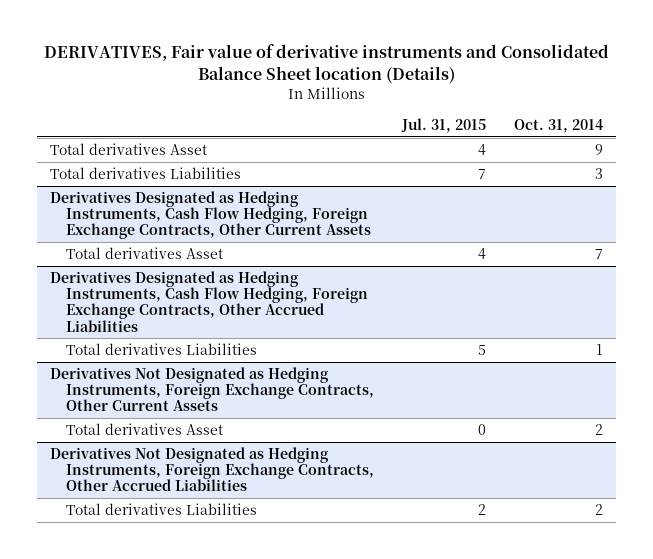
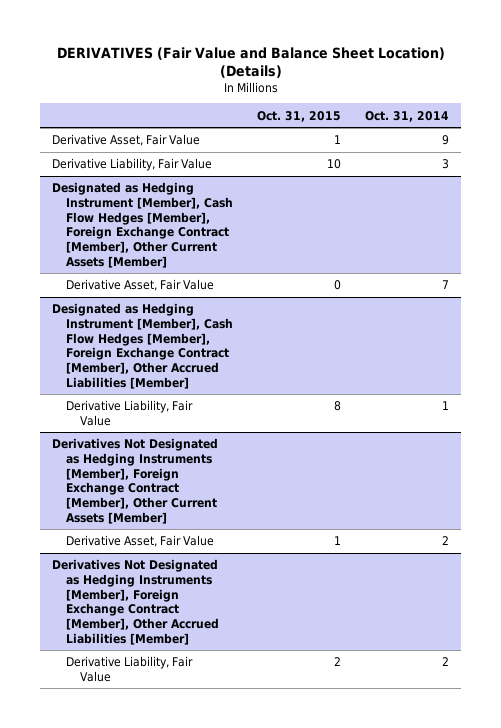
- DERIVATIVES, Fair value of derivative instruments and Consolidated Balance Sheet location (Details)
+ DERIVATIVES (Fair Value and Balance Sheet Location) (Details)
- | Jul. 31, 2015 | Oct. 31, 2014
+ | Oct. 31, 2015 | Oct. 31, 2014
- Total derivatives Asset | 4 | 9
- Total derivatives Liabilities | 7 | 3
- Derivatives Designated as Hedging Instruments, Cash Flow Hedging, Foreign Exchange Contracts, Other Current Assets
- Total derivatives Asset | 4 | 7
- Derivatives Designated as Hedging Instruments, Cash Flow Hedging, Foreign Exchange Contracts, Other Accrued Liabilities
- Total derivatives Liabilities | 5 | 1
- Derivatives Not Designated as Hedging Instruments, Foreign Exchange Contracts, Other Current Assets
- Total derivatives Asset | 0 | 2
- Derivatives Not Designated as Hedging Instruments, Foreign Exchange Contracts, Other Accrued Liabilities
- Total derivatives Liabilities | 2 | 2
+ Derivative Asset, Fair Value | 1 | 9
+ Derivative Liability, Fair Value | 10 | 3
+ Designated as Hedging Instrument [Member], Cash Flow Hedges [Member], Foreign Exchange Contract [Member], Other Current Assets [Member]
+ Derivative Asset, Fair Value | 0 | 7
+ Designated as Hedging Instrument [Member], Cash Flow Hedges [Member], Foreign Exchange Contract [Member], Other Accrued Liabilities [Member]
+ Derivative Liability, Fair Value | 8 | 1
+ Derivatives Not Designated as Hedging Instruments [Member], Foreign Exchange Contract [Member], Other Current Assets [Member]
+ Derivative Asset, Fair Value | 1 | 2
+ Derivatives Not Designated as Hedging Instruments [Member], Foreign Exchange Contract [Member], Other Accrued Liabilities [Member]
+ Derivative Liability, Fair Value | 2 | 2

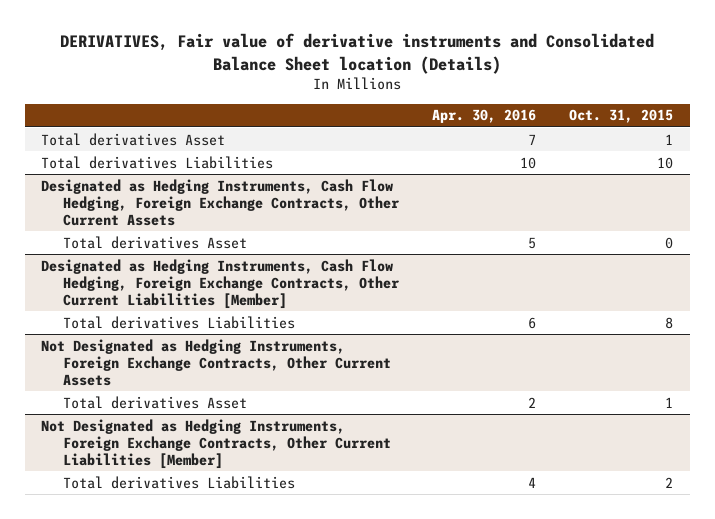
- DERIVATIVES (Fair Value and Balance Sheet Location) (Details)
+ DERIVATIVES, Fair value of derivative instruments and Consolidated Balance Sheet location (Details)
- | Oct. 31, 2015 | Oct. 31, 2014
+ | Apr. 30, 2016 | Oct. 31, 2015
- Derivative Asset, Fair Value | 1 | 9
- Derivative Liability, Fair Value | 10 | 3
- Designated as Hedging Instrument [Member], Cash Flow Hedges [Member], Foreign Exchange Contract [Member], Other Current Assets [Member]
- Derivative Asset, Fair Value | 0 | 7
- Designated as Hedging Instrument [Member], Cash Flow Hedges [Member], Foreign Exchange Contract [Member], Other Accrued Liabilities [Member]
- Derivative Liability, Fair Value | 8 | 1
- Derivatives Not Designated as Hedging Instruments [Member], Foreign Exchange Contract [Member], Other Current Assets [Member]
- Derivative Asset, Fair Value | 1 | 2
- Derivatives Not Designated as Hedging Instruments [Member], Foreign Exchange Contract [Member], Other Accrued Liabilities [Member]
- Derivative Liability, Fair Value | 2 | 2
+ Total derivatives Asset | 7 | 1
+ Total derivatives Liabilities | 10 | 10
+ Designated as Hedging Instruments, Cash Flow Hedging, Foreign Exchange Contracts, Other Current Assets
+ Total derivatives Asset | 5 | 0
+ Designated as Hedging Instruments, Cash Flow Hedging, Foreign Exchange Contracts, Other Current Liabilities [Member]
+ Total derivatives Liabilities | 6 | 8
+ Not Designated as Hedging Instruments, Foreign Exchange Contracts, Other Current Assets
+ Total derivatives Asset | 2 | 1
+ Not Designated as Hedging Instruments, Foreign Exchange Contracts, Other Current Liabilities [Member]
+ Total derivatives Liabilities | 4 | 2

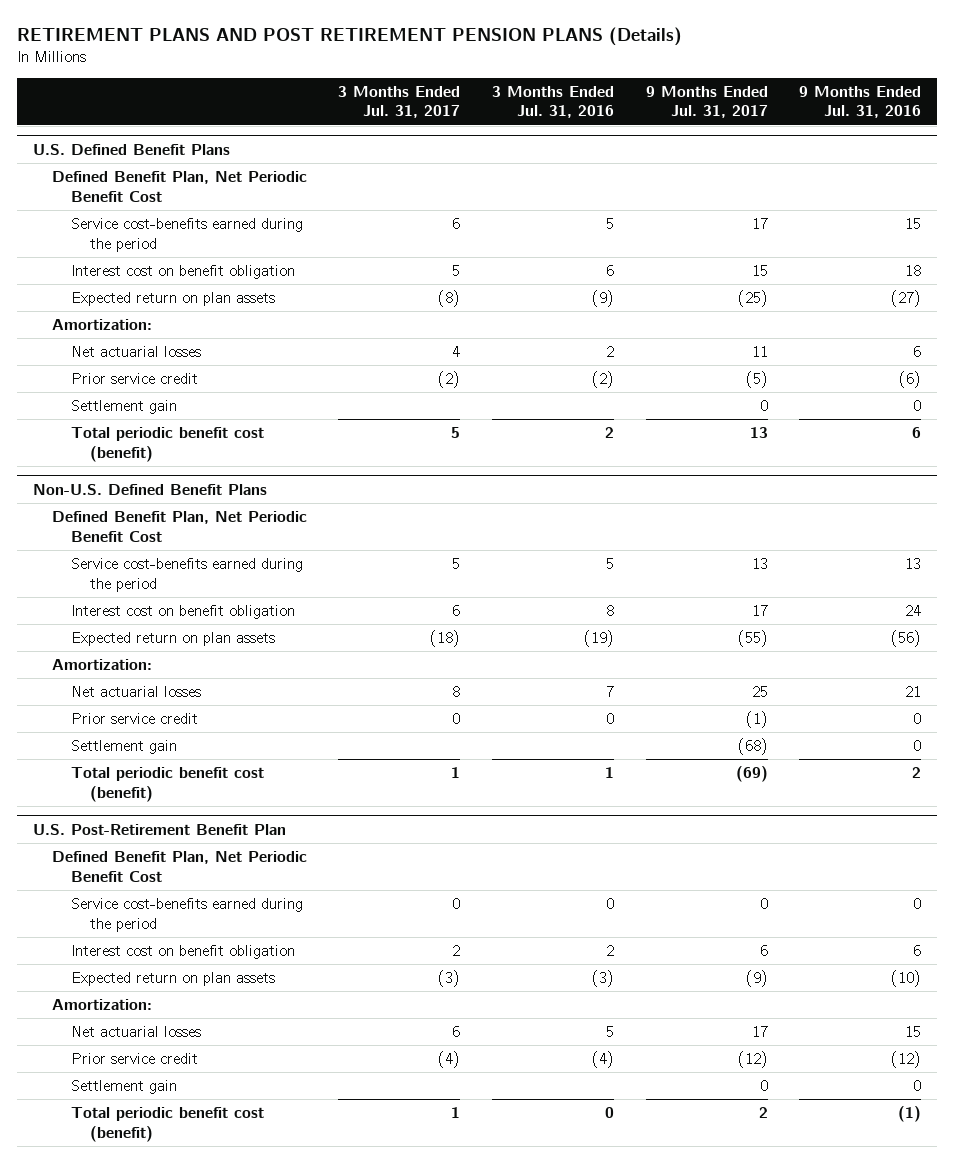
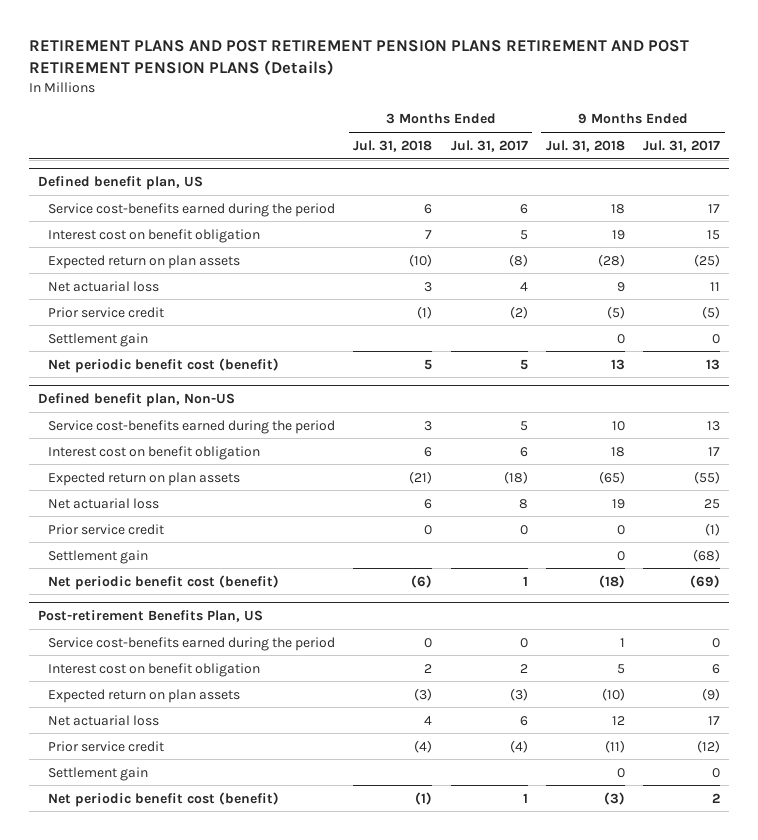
- RETIREMENT PLANS AND POST RETIREMENT PENSION PLANS (Details)
+ RETIREMENT PLANS AND POST RETIREMENT PENSION PLANS RETIREMENT AND POST RETIREMENT PENSION PLANS (Details)
- | 3 Months Ended Jul. 31, 2017 | 3 Months Ended Jul. 31, 2016 | 9 Months Ended Jul. 31, 2017 | 9 Months Ended Jul. 31, 2016
+ | 3 Months Ended Jul. 31, 2018 | 3 Months Ended Jul. 31, 2017 | 9 Months Ended Jul. 31, 2018 | 9 Months Ended Jul. 31, 2017
- U.S. Defined Benefit Plans
- Defined Benefit Plan, Net Periodic Benefit Cost
+ Defined benefit plan, US
- Amortization:
- Net actuarial losses | 4 | 2 | 11 | 6
+ Net actuarial loss | 3 | 4 | 9 | 11
- Total periodic benefit cost (benefit) | 5 | 2 | 13 | 6
- Non-U.S. Defined Benefit Plans
- Defined Benefit Plan, Net Periodic Benefit Cost
+ Net periodic benefit cost (benefit) | 5 | 5 | 13 | 13
+ Defined benefit plan, Non-US
- Amortization:
- Net actuarial losses | 8 | 7 | 25 | 21
+ Net actuarial loss | 6 | 8 | 19 | 25
- Total periodic benefit cost (benefit) | 1 | 1 | (69) | 2
- U.S. Post-Retirement Benefit Plan
- Defined Benefit Plan, Net Periodic Benefit Cost
+ Net periodic benefit cost (benefit) | (6) | 1 | (18) | (69)
+ Post-retirement Benefits Plan, US
- Amortization:
- Net actuarial losses | 6 | 5 | 17 | 15
+ Net actuarial loss | 4 | 6 | 12 | 17
- Total periodic benefit cost (benefit) | 1 | 0 | 2 | (1)
+ Net periodic benefit cost (benefit) | (1) | 1 | (3) | 2

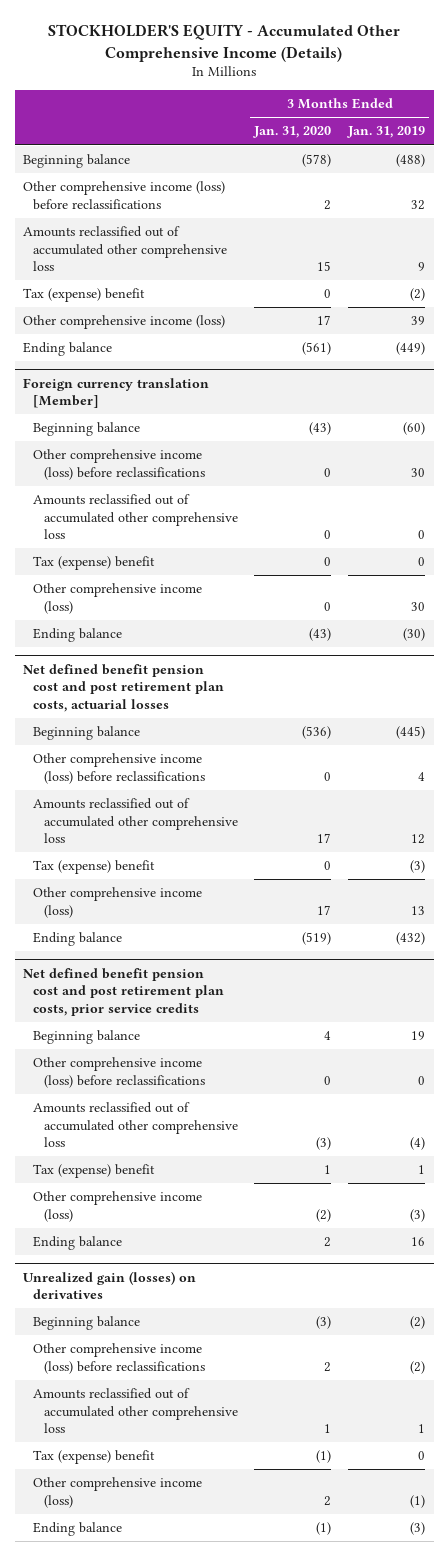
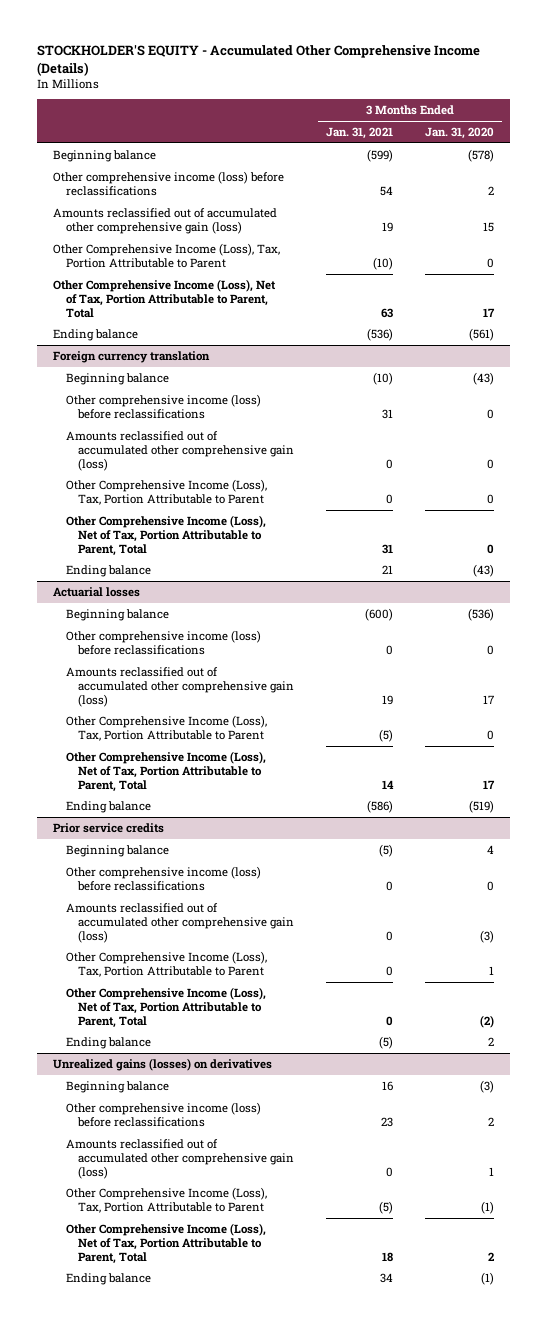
- | 3 Months Ended Jan. 31, 2020 | 3 Months Ended Jan. 31, 2019
+ | 3 Months Ended Jan. 31, 2021 | 3 Months Ended Jan. 31, 2020
- Amounts reclassified out of accumulated other comprehensive loss | 15 | 9
- Tax (expense) benefit | 0 | (2)
- Other comprehensive income (loss) | 17 | 39
+ Amounts reclassified out of accumulated other comprehensive gain (loss) | 19 | 15
+ Other Comprehensive Income (Loss), Tax, Portion Attributable to Parent | (10) | 0
+ Other Comprehensive Income (Loss), Net of Tax, Portion Attributable to Parent, Total | 63 | 17
- Foreign currency translation [Member]
+ Foreign currency translation
- Amounts reclassified out of accumulated other comprehensive loss | 0 | 0
- Tax (expense) benefit | 0 | 0
- Other comprehensive income (loss) | 0 | 30
+ Amounts reclassified out of accumulated other comprehensive gain (loss) | 0 | 0
+ Other Comprehensive Income (Loss), Tax, Portion Attributable to Parent | 0 | 0
+ Other Comprehensive Income (Loss), Net of Tax, Portion Attributable to Parent, Total | 31 | 0
- Net defined benefit pension cost and post retirement plan costs, actuarial losses
+ Actuarial losses
- Amounts reclassified out of accumulated other comprehensive loss | 17 | 12
- Tax (expense) benefit | 0 | (3)
- Other comprehensive income (loss) | 17 | 13
+ Amounts reclassified out of accumulated other comprehensive gain (loss) | 19 | 17
+ Other Comprehensive Income (Loss), Tax, Portion Attributable to Parent | (5) | 0
+ Other Comprehensive Income (Loss), Net of Tax, Portion Attributable to Parent, Total | 14 | 17
- Net defined benefit pension cost and post retirement plan costs, prior service credits
+ Prior service credits
- Amounts reclassified out of accumulated other comprehensive loss | (3) | (4)
- Tax (expense) benefit | 1 | 1
- Other comprehensive income (loss) | (2) | (3)
+ Amounts reclassified out of accumulated other comprehensive gain (loss) | 0 | (3)
+ Other Comprehensive Income (Loss), Tax, Portion Attributable to Parent | 0 | 1
+ Other Comprehensive Income (Loss), Net of Tax, Portion Attributable to Parent, Total | 0 | (2)
- Unrealized gain (losses) on derivatives
+ Unrealized gains (losses) on derivatives
- Amounts reclassified out of accumulated other comprehensive loss | 1 | 1
- Tax (expense) benefit | (1) | 0
- Other comprehensive income (loss) | 2 | (1)
+ Amounts reclassified out of accumulated other comprehensive gain (loss) | 0 | 1
+ Other Comprehensive Income (Loss), Tax, Portion Attributable to Parent | (5) | (1)
+ Other Comprehensive Income (Loss), Net of Tax, Portion Attributable to Parent, Total | 18 | 2

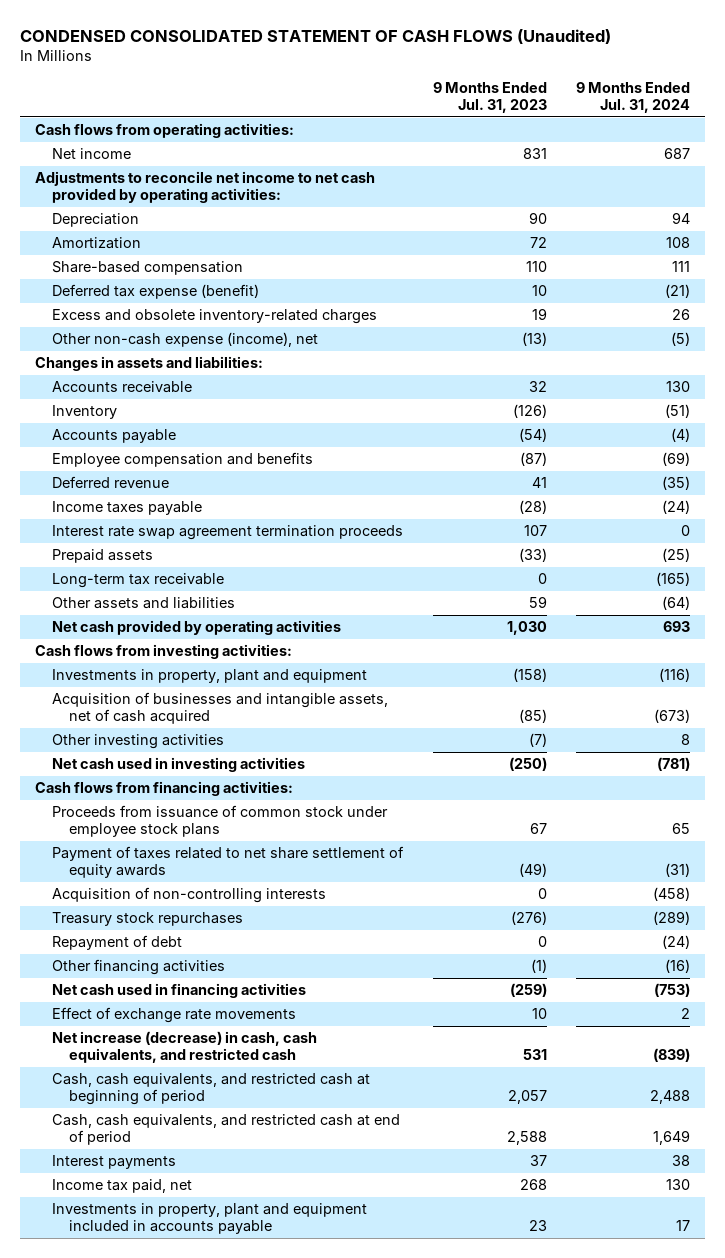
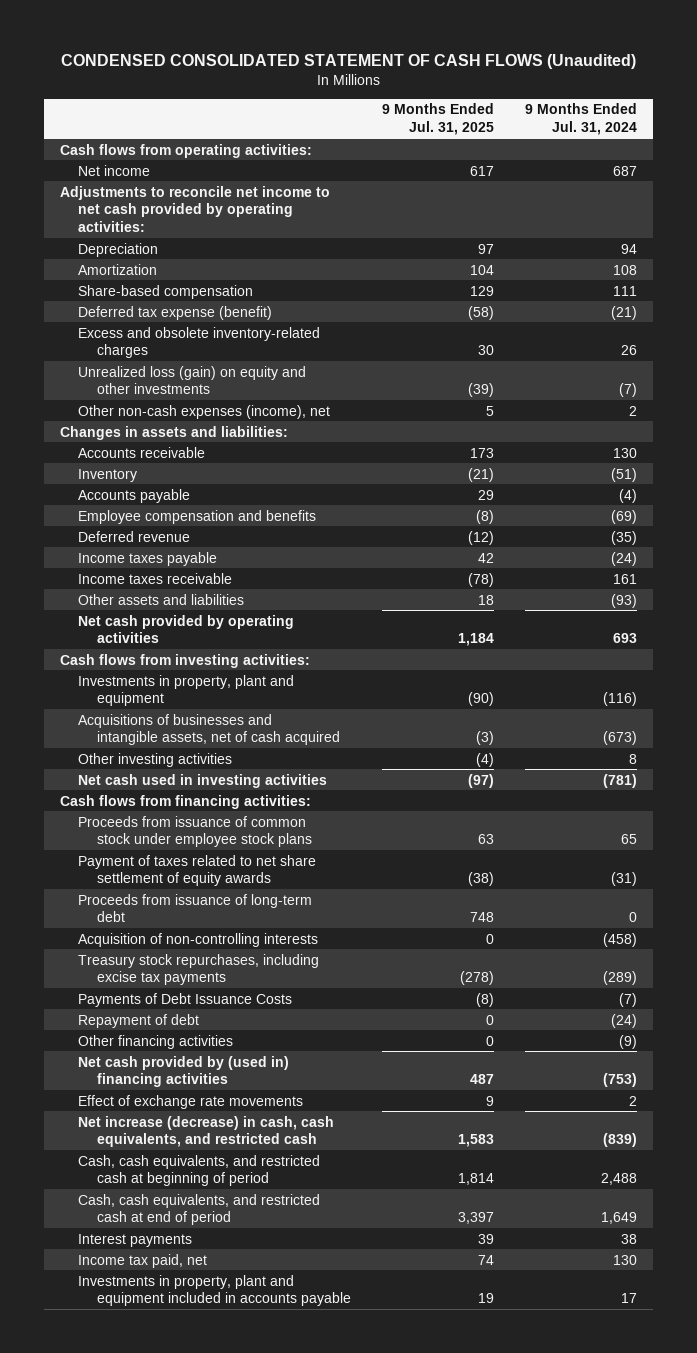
- | 9 Months Ended Jul. 31, 2023 | 9 Months Ended Jul. 31, 2024
+ | 9 Months Ended Jul. 31, 2025 | 9 Months Ended Jul. 31, 2024
- Other non-cash expense (income), net | (13) | (5)
+ Unrealized loss (gain) on equity and other investments | (39) | (7)
+ Other non-cash expenses (income), net | 5 | 2
- Interest rate swap agreement termination proceeds | 107 | 0
- Prepaid assets | (33) | (25)
- Long-term tax receivable | 0 | (165)
- Other assets and liabilities | 59 | (64)
+ Income taxes receivable | (78) | 161
+ Other assets and liabilities | 18 | (93)
- Acquisition of businesses and intangible assets, net of cash acquired | (85) | (673)
+ Acquisitions of businesses and intangible assets, net of cash acquired | (3) | (673)
+ Proceeds from issuance of long-term debt | 748 | 0
- Treasury stock repurchases | (276) | (289)
+ Treasury stock repurchases, including excise tax payments | (278) | (289)
+ Payments of Debt Issuance Costs | (8) | (7)
- Other financing activities | (1) | (16)
- Net cash used in financing activities | (259) | (753)
+ Other financing activities | 0 | (9)
+ Net cash provided by (used in) financing activities | 487 | (753)

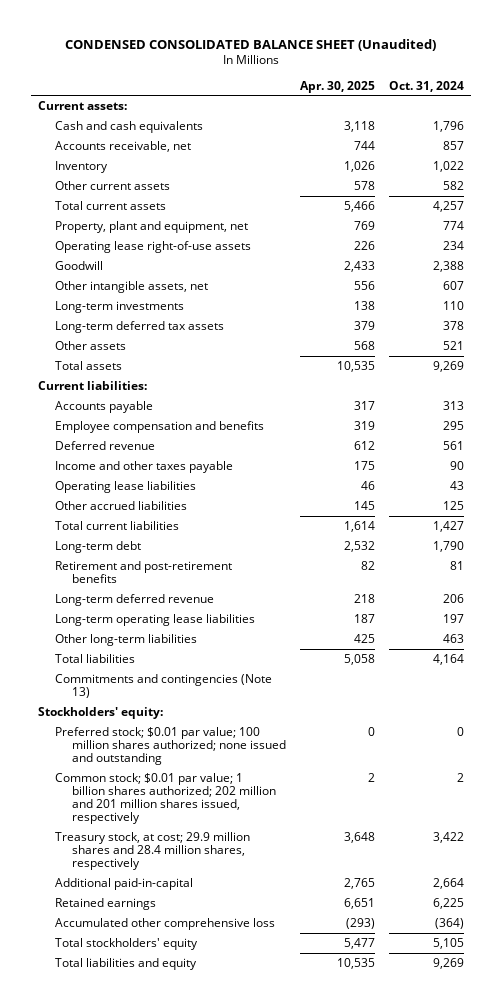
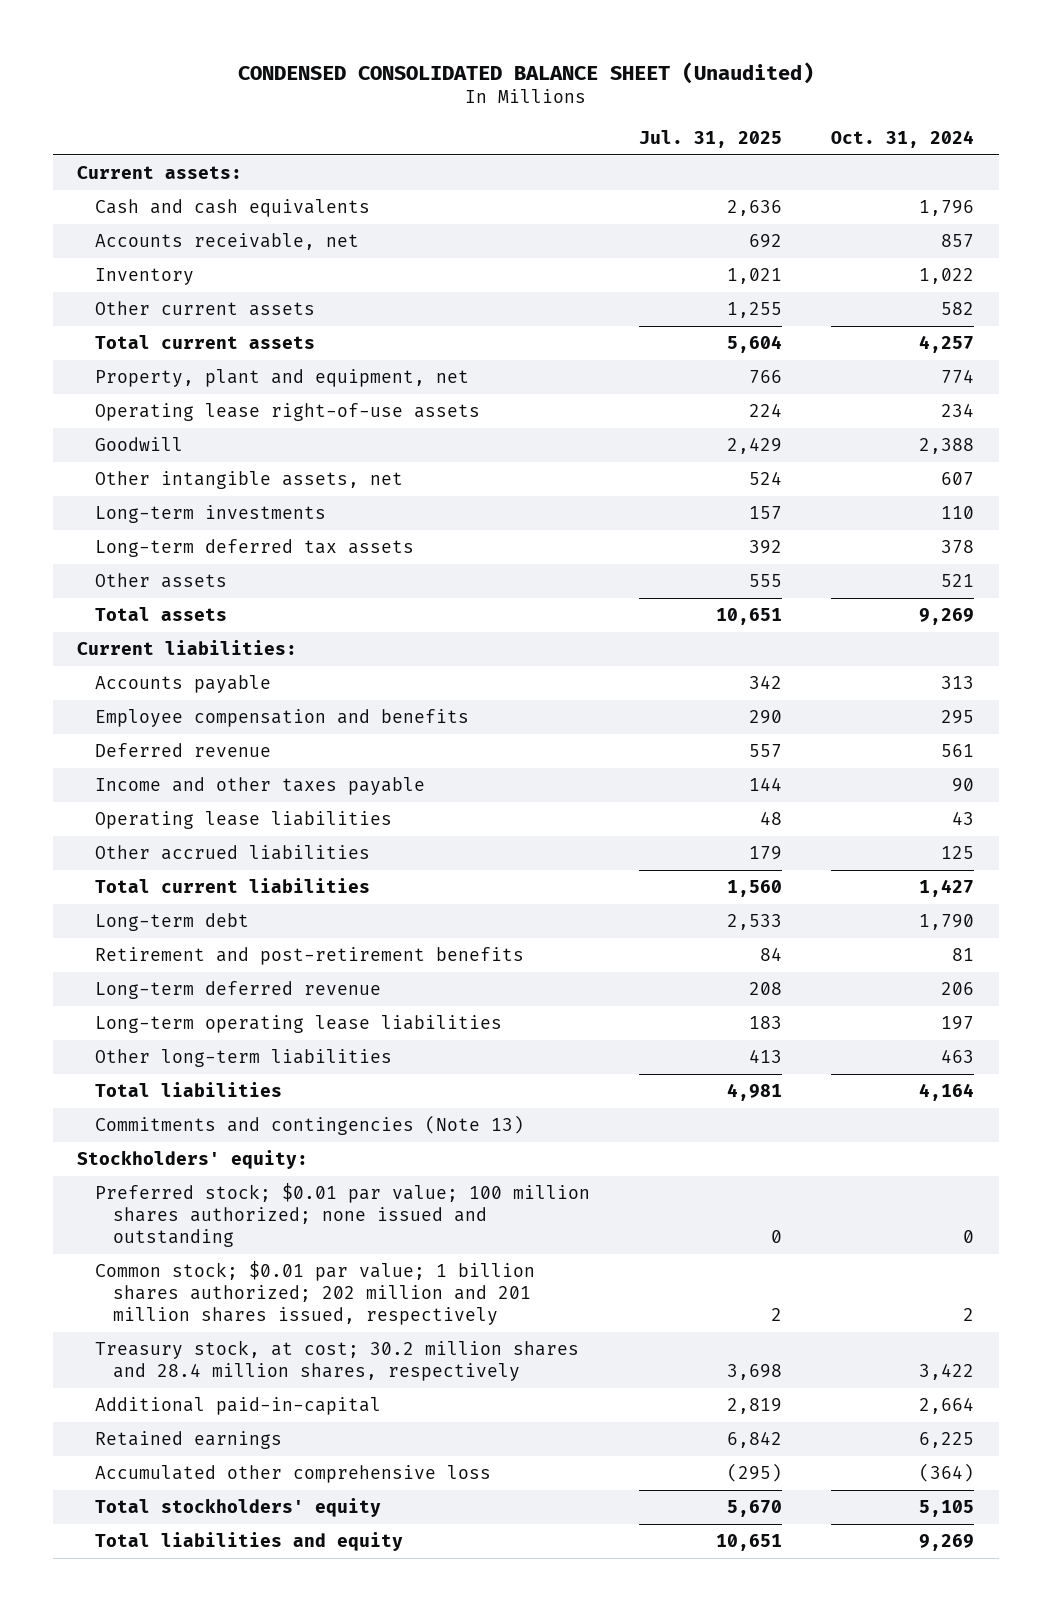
- | Apr. 30, 2025 | Oct. 31, 2024
+ | Jul. 31, 2025 | Oct. 31, 2024
- Treasury stock, at cost; 29.9 million shares and 28.4 million shares, respectively | 3,648 | 3,422
+ Treasury stock, at cost; 30.2 million shares and 28.4 million shares, respectively | 3,698 | 3,422

